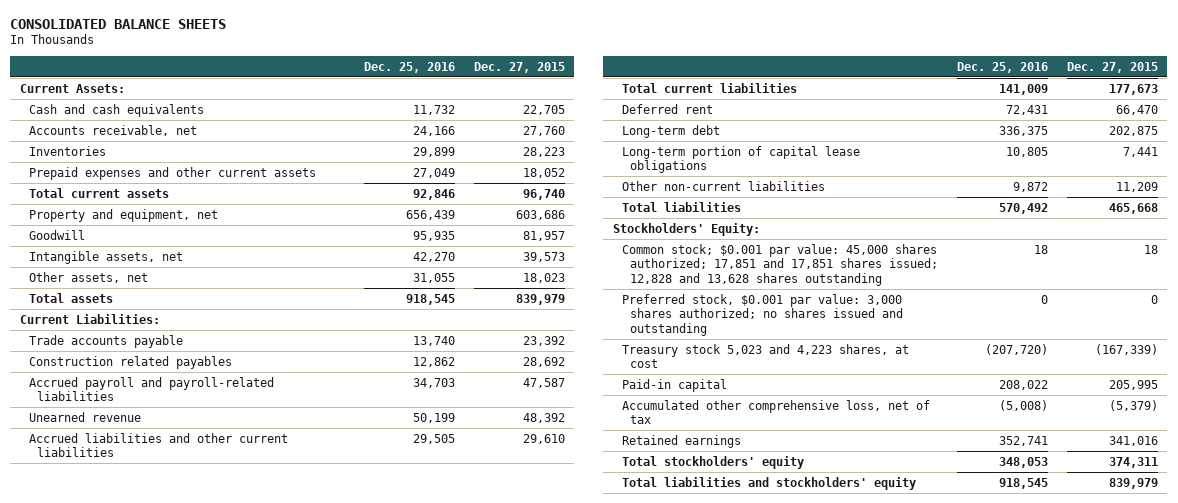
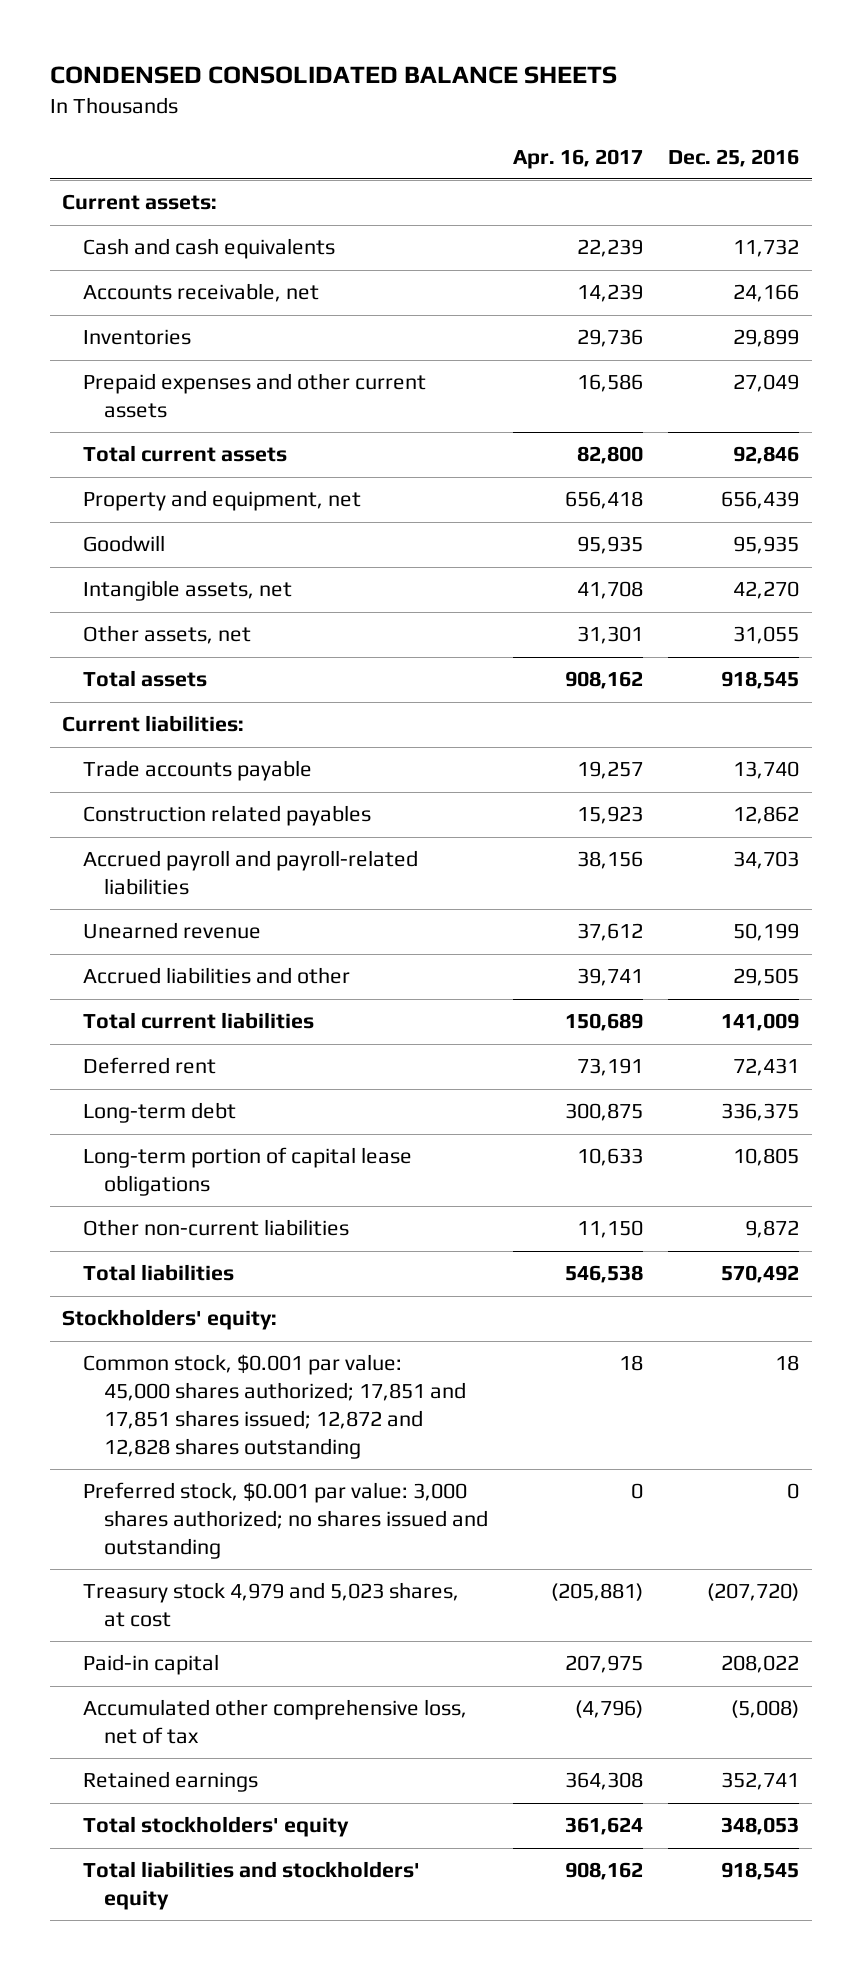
- CONSOLIDATED BALANCE SHEETS
+ CONDENSED CONSOLIDATED BALANCE SHEETS
- | Dec. 25, 2016 | Dec. 27, 2015
+ | Apr. 16, 2017 | Dec. 25, 2016
- Current Assets:
+ Current assets:
- Current Liabilities:
+ Current liabilities:
- Accrued liabilities and other current liabilities | 29,505 | 29,610
+ Accrued liabilities and other | 39,741 | 29,505
- Stockholders' Equity:
- Common stock; $0.001 par value: 45,000 shares authorized; 17,851 and 17,851 shares issued; 12,828 and 13,628 shares outstanding | 18 | 18
+ Stockholders' equity:
+ Common stock, $0.001 par value: 45,000 shares authorized; 17,851 and 17,851 shares issued; 12,872 and 12,828 shares outstanding | 18 | 18
- Treasury stock 5,023 and 4,223 shares, at cost | (207,720) | (167,339)
+ Treasury stock 4,979 and 5,023 shares, at cost | (205,881) | (207,720)

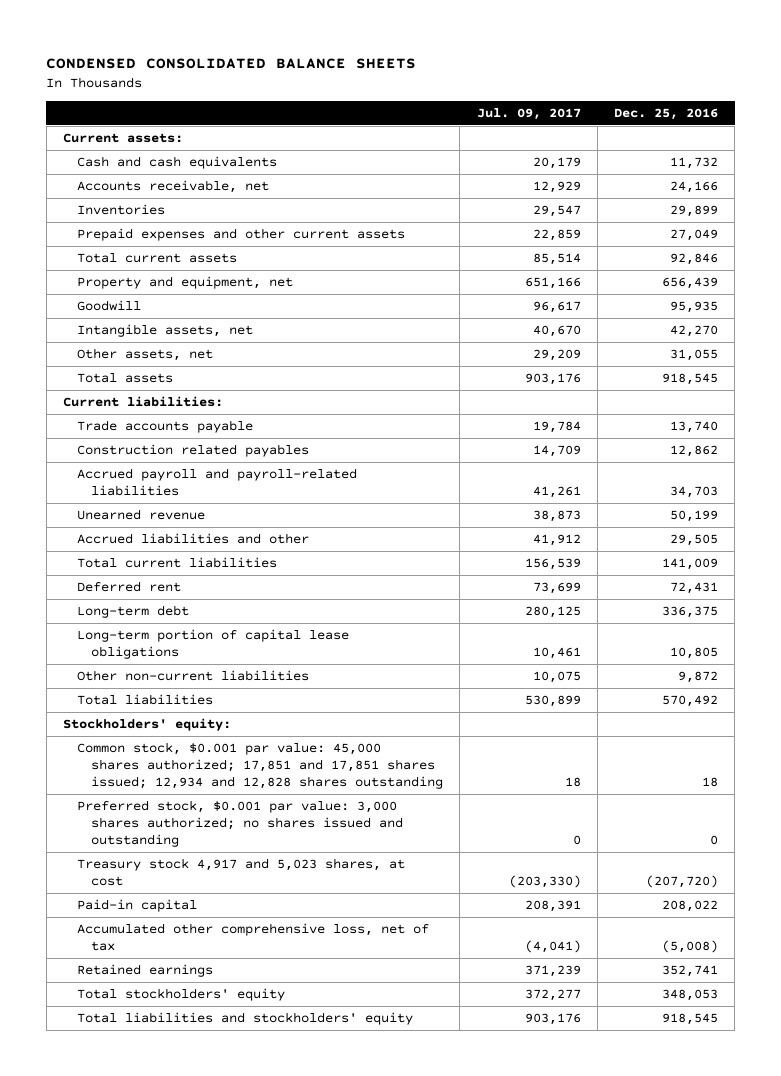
- | Apr. 16, 2017 | Dec. 25, 2016
+ | Jul. 09, 2017 | Dec. 25, 2016
- Common stock, $0.001 par value: 45,000 shares authorized; 17,851 and 17,851 shares issued; 12,872 and 12,828 shares outstanding | 18 | 18
+ Common stock, $0.001 par value: 45,000 shares authorized; 17,851 and 17,851 shares issued; 12,934 and 12,828 shares outstanding | 18 | 18
- Treasury stock 4,979 and 5,023 shares, at cost | (205,881) | (207,720)
+ Treasury stock 4,917 and 5,023 shares, at cost | (203,330) | (207,720)

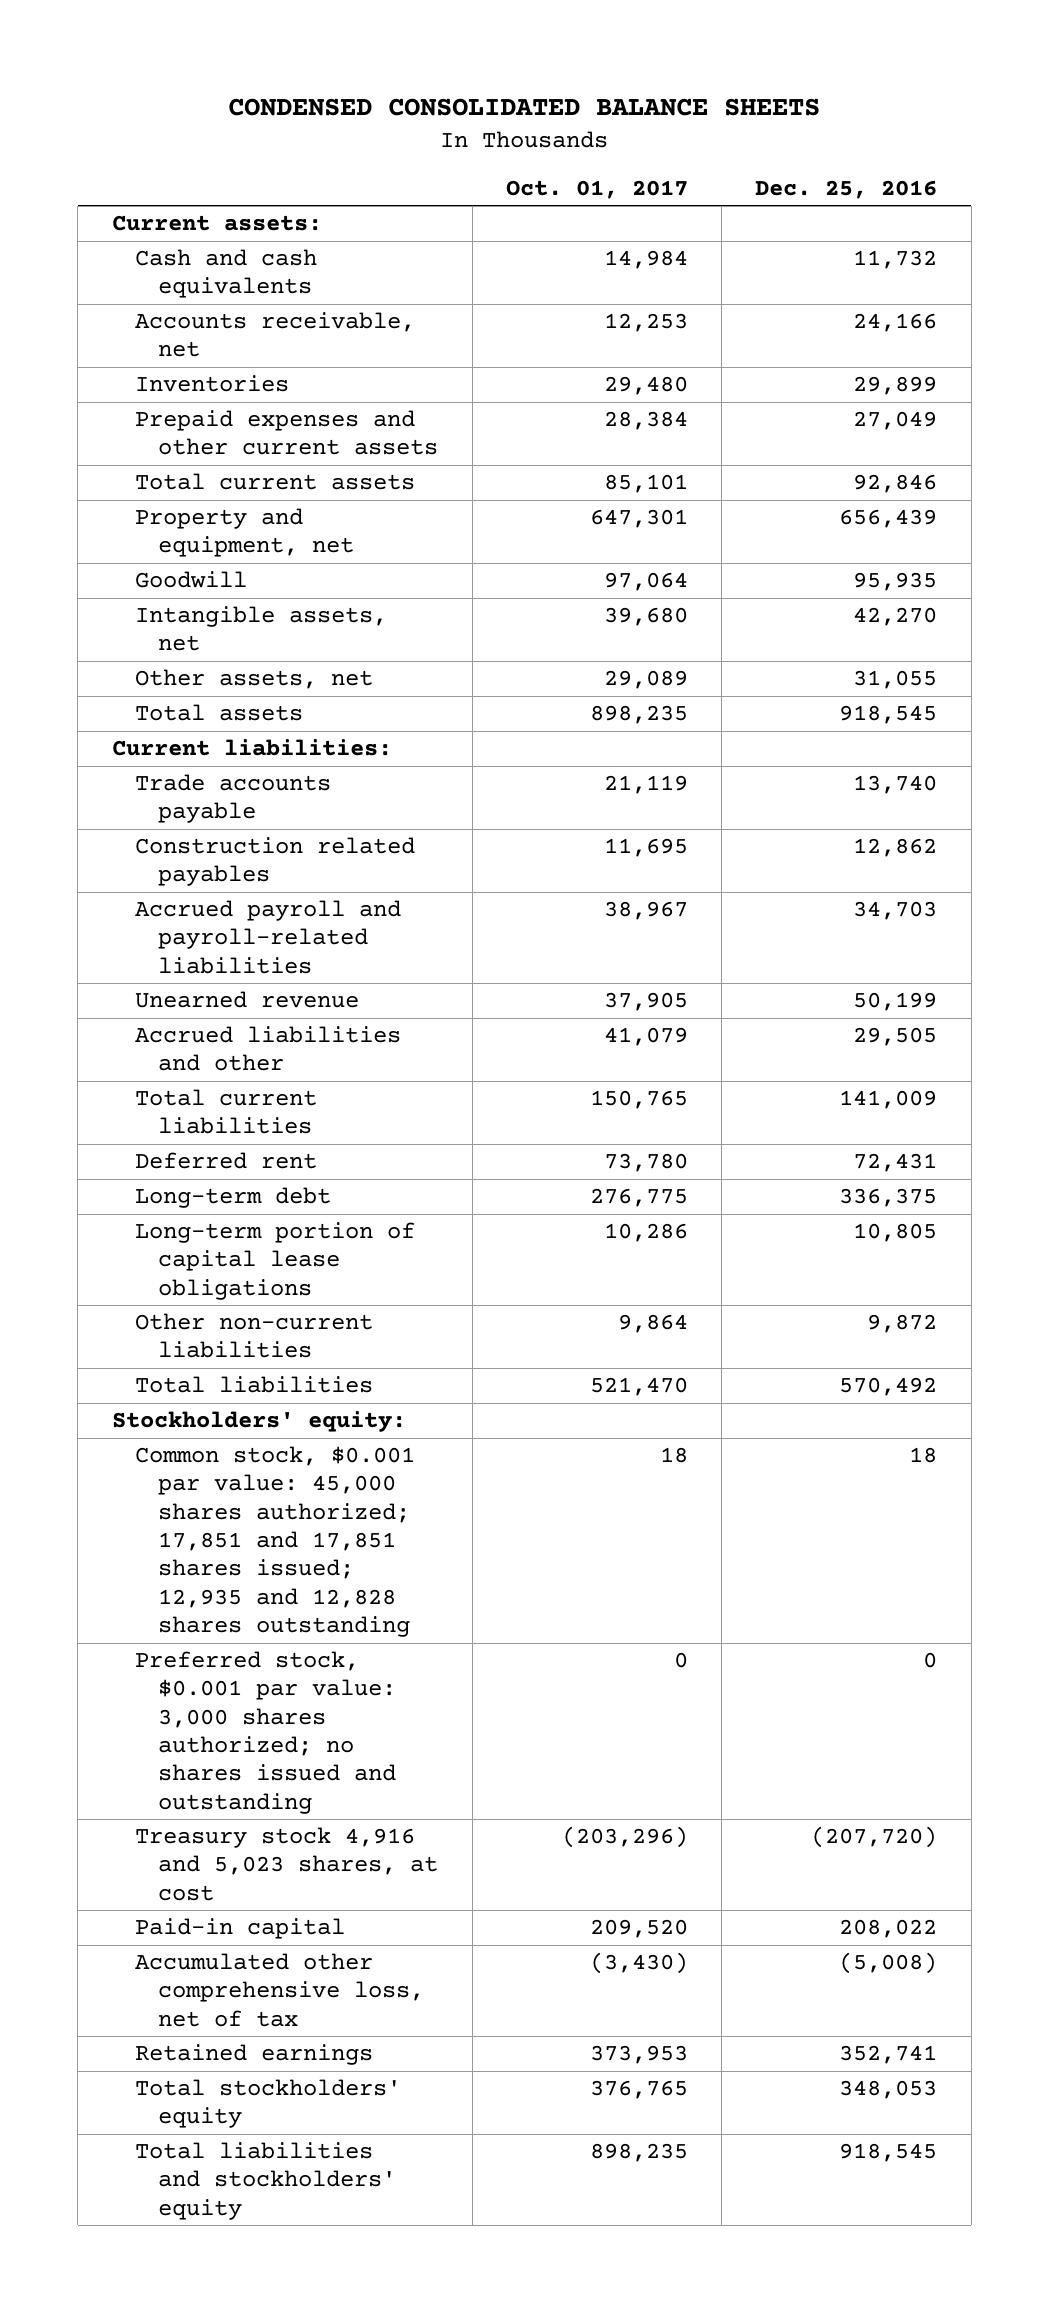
- | Jul. 09, 2017 | Dec. 25, 2016
+ | Oct. 01, 2017 | Dec. 25, 2016
- Common stock, $0.001 par value: 45,000 shares authorized; 17,851 and 17,851 shares issued; 12,934 and 12,828 shares outstanding | 18 | 18
+ Common stock, $0.001 par value: 45,000 shares authorized; 17,851 and 17,851 shares issued; 12,935 and 12,828 shares outstanding | 18 | 18
- Treasury stock 4,917 and 5,023 shares, at cost | (203,330) | (207,720)
+ Treasury stock 4,916 and 5,023 shares, at cost | (203,296) | (207,720)

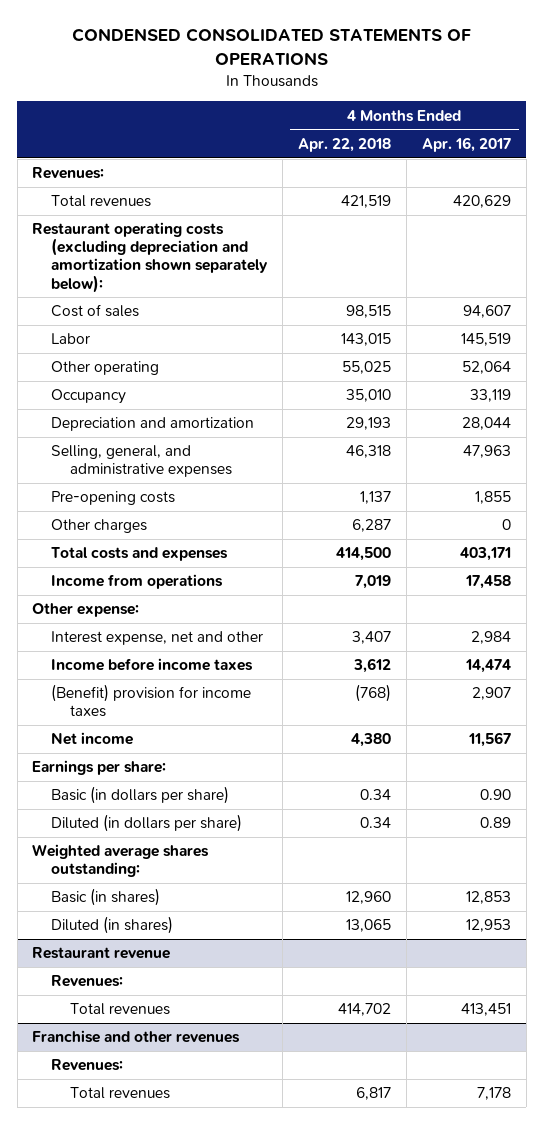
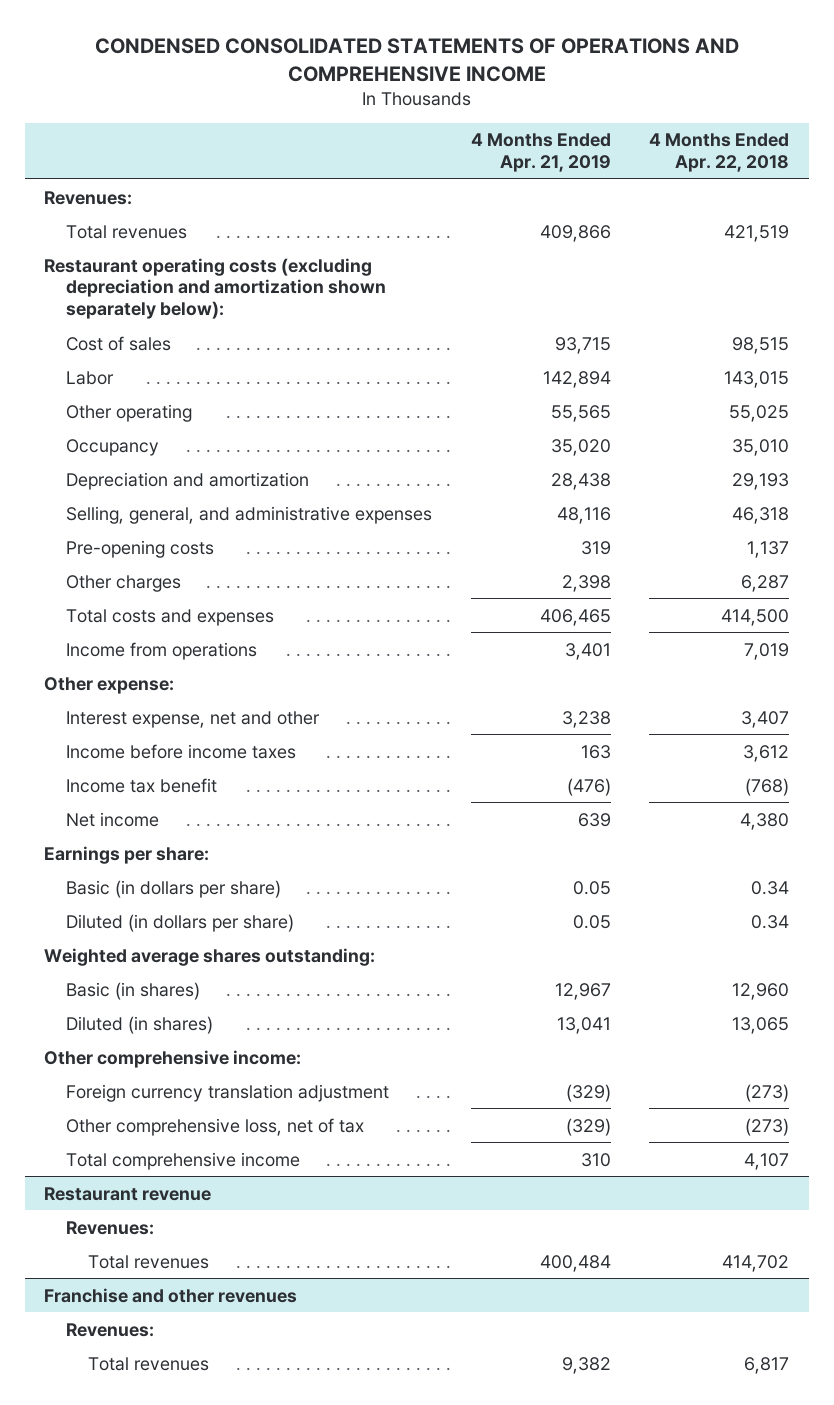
- CONDENSED CONSOLIDATED STATEMENTS OF OPERATIONS
+ CONDENSED CONSOLIDATED STATEMENTS OF OPERATIONS AND COMPREHENSIVE INCOME
- | 4 Months Ended Apr. 22, 2018 | 4 Months Ended Apr. 16, 2017
+ | 4 Months Ended Apr. 21, 2019 | 4 Months Ended Apr. 22, 2018
- (Benefit) provision for income taxes | (768) | 2,907
+ Income tax benefit | (476) | (768)
+ Other comprehensive income:
+ Foreign currency translation adjustment | (329) | (273)
+ Other comprehensive loss, net of tax | (329) | (273)
+ Total comprehensive income | 310 | 4,107

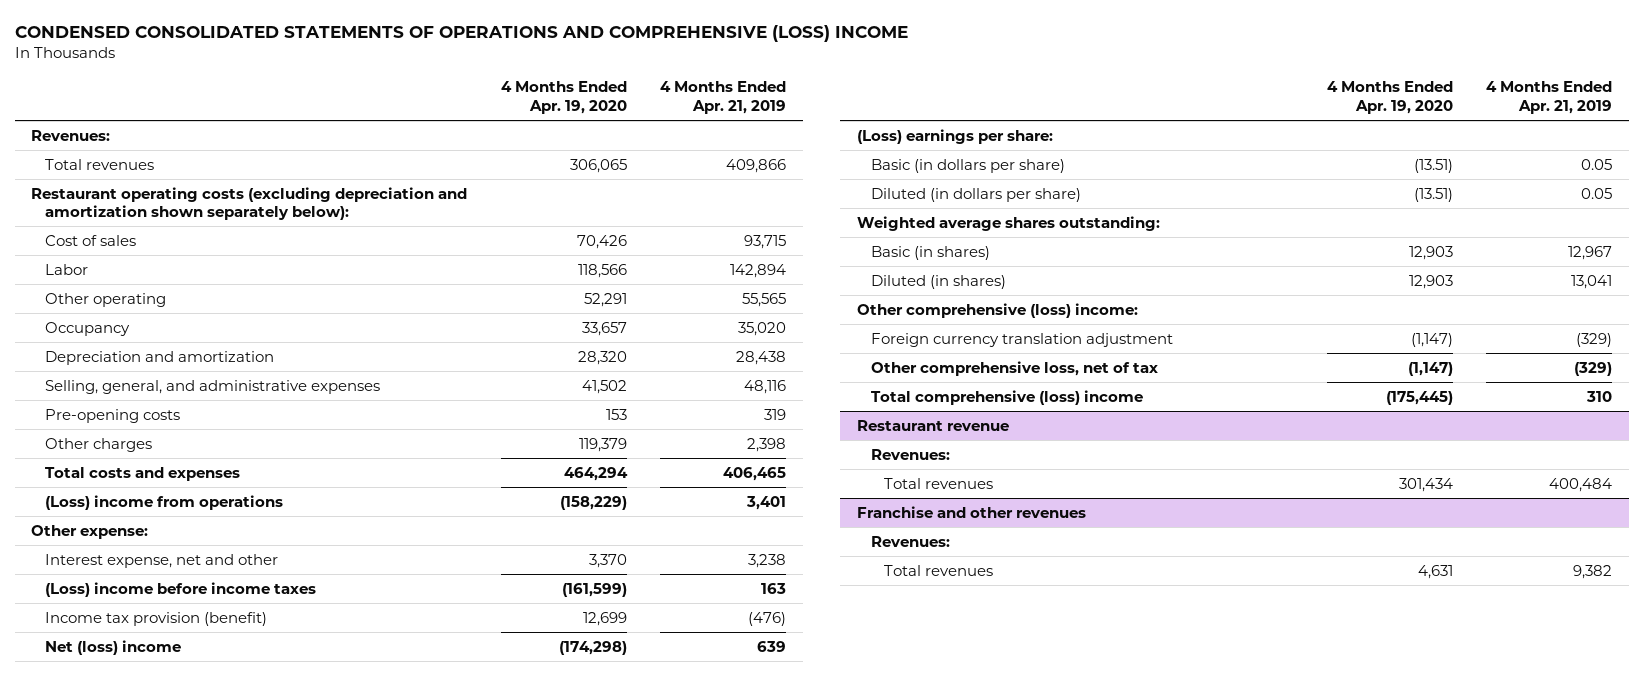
- CONDENSED CONSOLIDATED STATEMENTS OF OPERATIONS AND COMPREHENSIVE INCOME
+ CONDENSED CONSOLIDATED STATEMENTS OF OPERATIONS AND COMPREHENSIVE (LOSS) INCOME
- | 4 Months Ended Apr. 21, 2019 | 4 Months Ended Apr. 22, 2018
+ | 4 Months Ended Apr. 19, 2020 | 4 Months Ended Apr. 21, 2019
- Income from operations | 3,401 | 7,019
+ (Loss) income from operations | (158,229) | 3,401
- Income before income taxes | 163 | 3,612
- Income tax benefit | (476) | (768)
- Net income | 639 | 4,380
- Earnings per share:
+ (Loss) income before income taxes | (161,599) | 163
+ Income tax provision (benefit) | 12,699 | (476)
+ Net (loss) income | (174,298) | 639
+ (Loss) earnings per share:
- Other comprehensive income:
+ Other comprehensive (loss) income:
- Total comprehensive income | 310 | 4,107
+ Total comprehensive (loss) income | (175,445) | 310

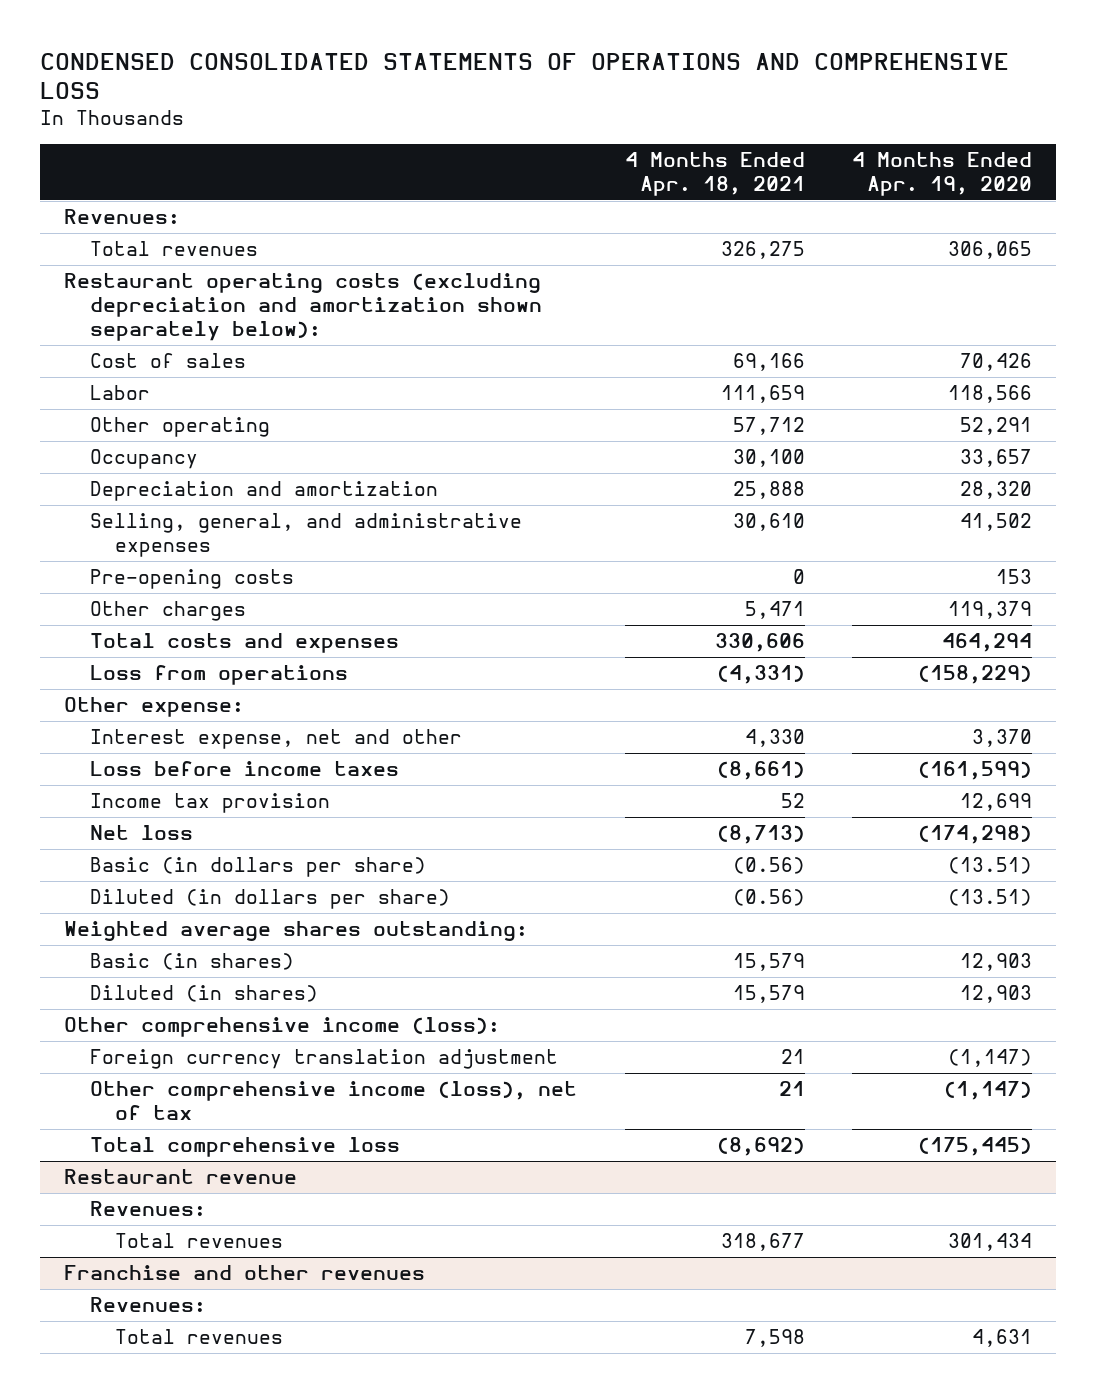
- CONDENSED CONSOLIDATED STATEMENTS OF OPERATIONS AND COMPREHENSIVE (LOSS) INCOME
+ CONDENSED CONSOLIDATED STATEMENTS OF OPERATIONS AND COMPREHENSIVE LOSS
- | 4 Months Ended Apr. 19, 2020 | 4 Months Ended Apr. 21, 2019
+ | 4 Months Ended Apr. 18, 2021 | 4 Months Ended Apr. 19, 2020
- (Loss) income from operations | (158,229) | 3,401
+ Loss from operations | (4,331) | (158,229)
- (Loss) income before income taxes | (161,599) | 163
- Income tax provision (benefit) | 12,699 | (476)
- Net (loss) income | (174,298) | 639
- (Loss) earnings per share:
+ Loss before income taxes | (8,661) | (161,599)
+ Income tax provision | 52 | 12,699
+ Net loss | (8,713) | (174,298)
- Other comprehensive (loss) income:
+ Other comprehensive income (loss):
- Other comprehensive loss, net of tax | (1,147) | (329)
- Total comprehensive (loss) income | (175,445) | 310
+ Other comprehensive income (loss), net of tax | 21 | (1,147)
+ Total comprehensive loss | (8,692) | (175,445)

